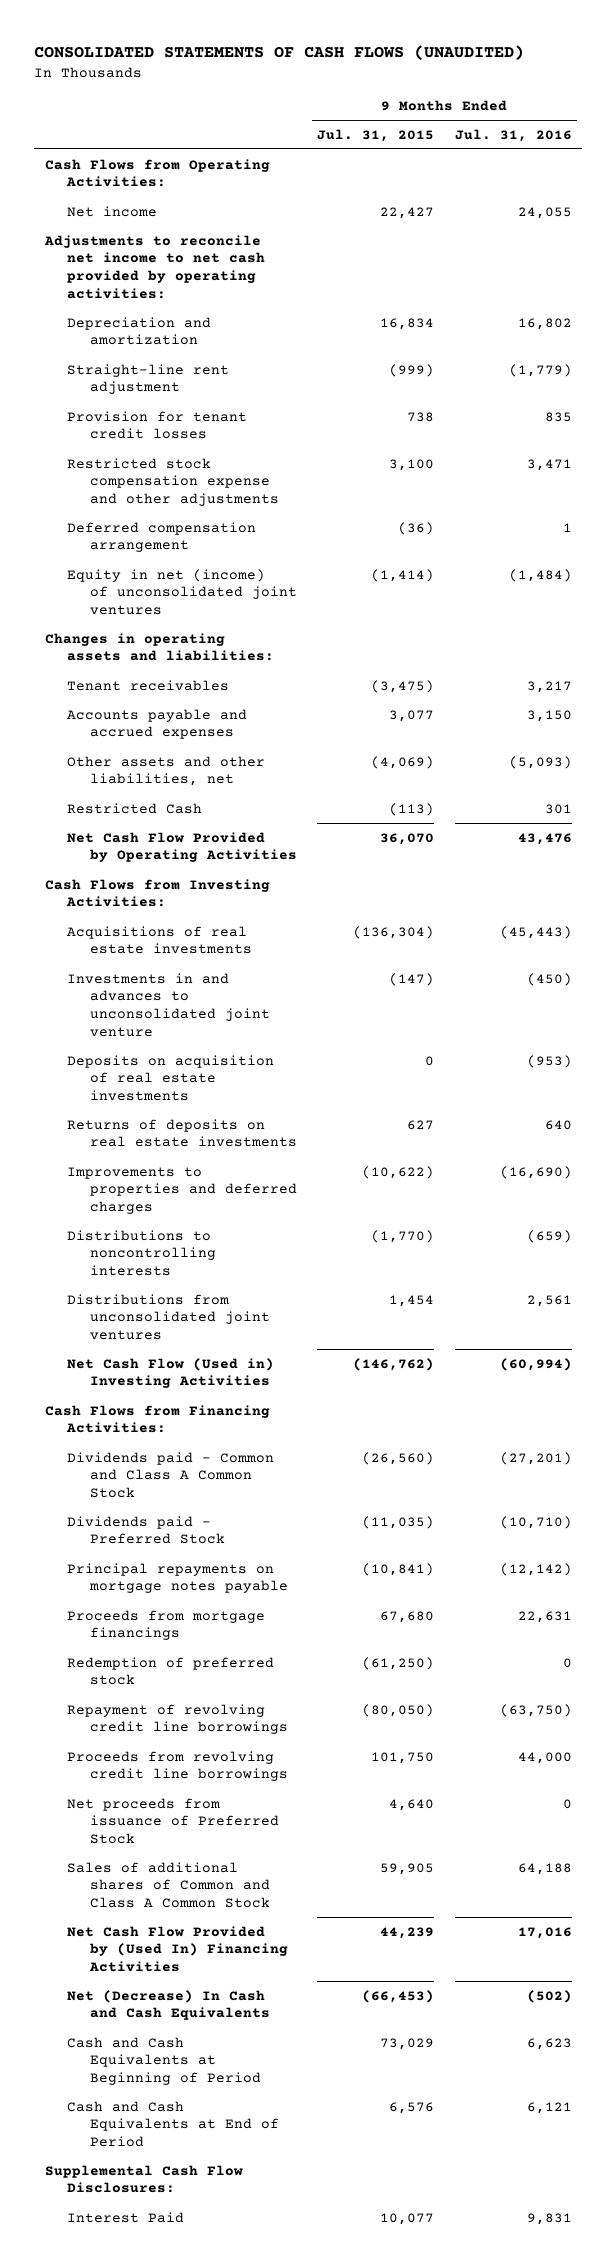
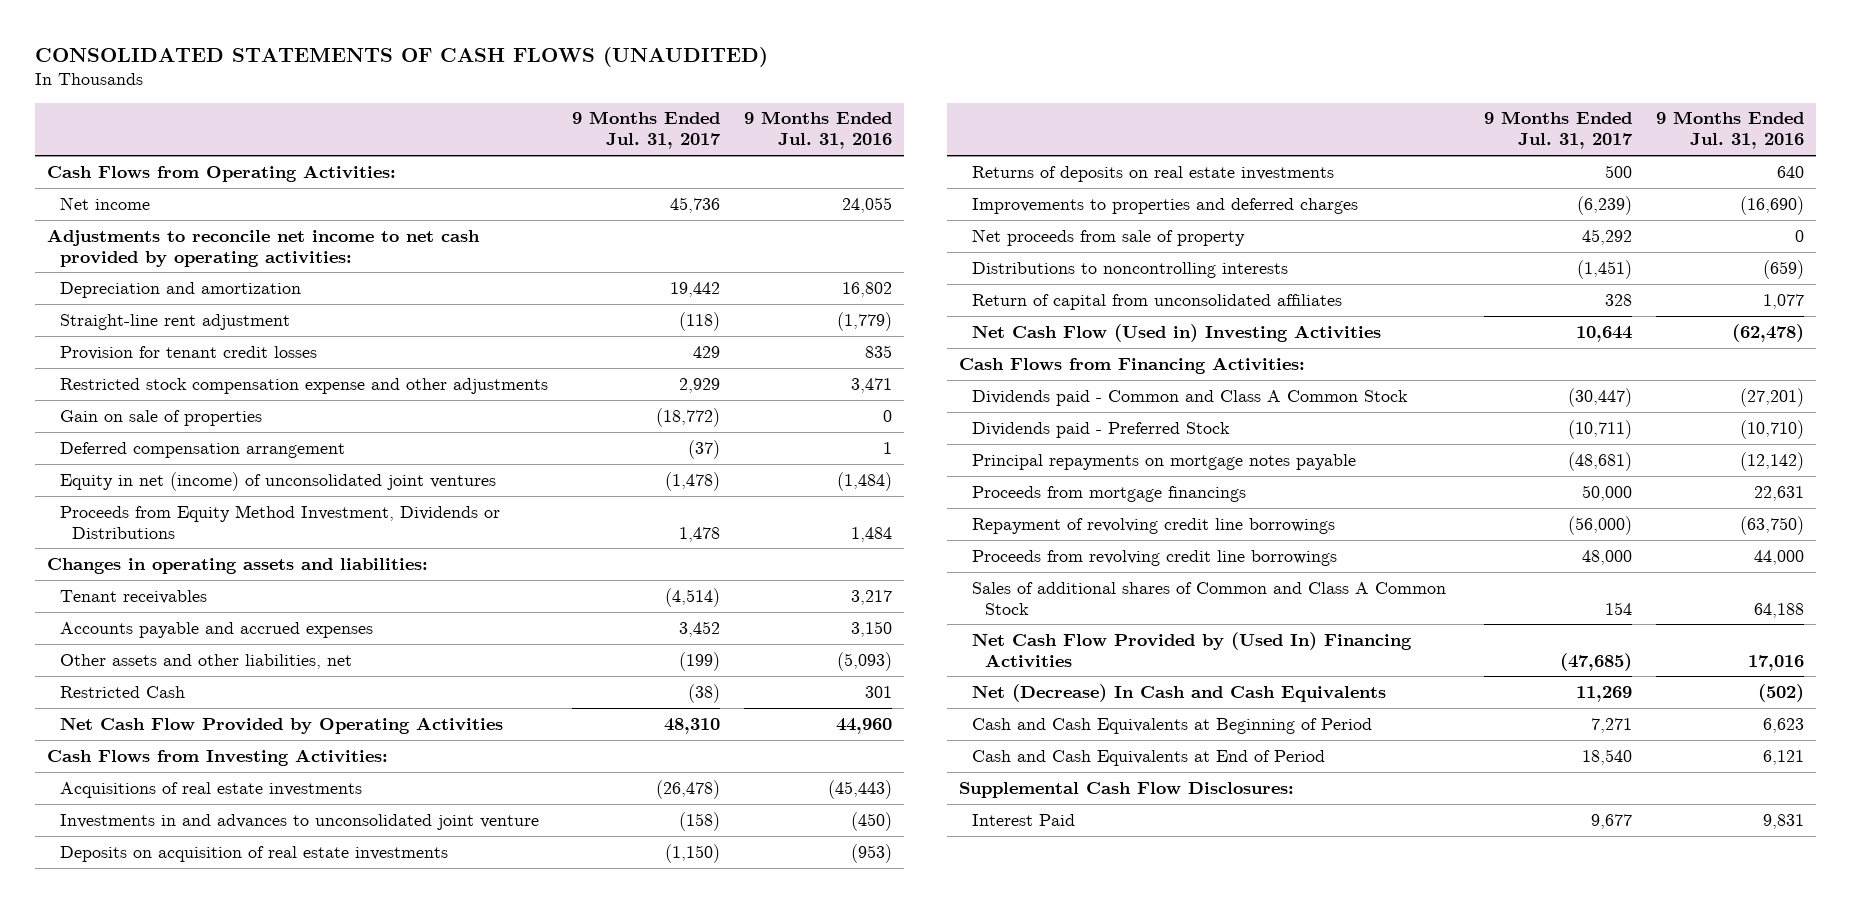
- | 9 Months Ended Jul. 31, 2015 | 9 Months Ended Jul. 31, 2016
+ | 9 Months Ended Jul. 31, 2017 | 9 Months Ended Jul. 31, 2016
+ Gain on sale of properties | (18,772) | 0
+ Proceeds from Equity Method Investment, Dividends or Distributions | 1,478 | 1,484
- Net Cash Flow Provided by Operating Activities | 36,070 | 43,476
+ Net Cash Flow Provided by Operating Activities | 48,310 | 44,960
+ Net proceeds from sale of property | 45,292 | 0
- Distributions from unconsolidated joint ventures | 1,454 | 2,561
- Net Cash Flow (Used in) Investing Activities | (146,762) | (60,994)
+ Return of capital from unconsolidated affiliates | 328 | 1,077
+ Net Cash Flow (Used in) Investing Activities | 10,644 | (62,478)
- Redemption of preferred stock | (61,250) | 0
- Net proceeds from issuance of Preferred Stock | 4,640 | 0

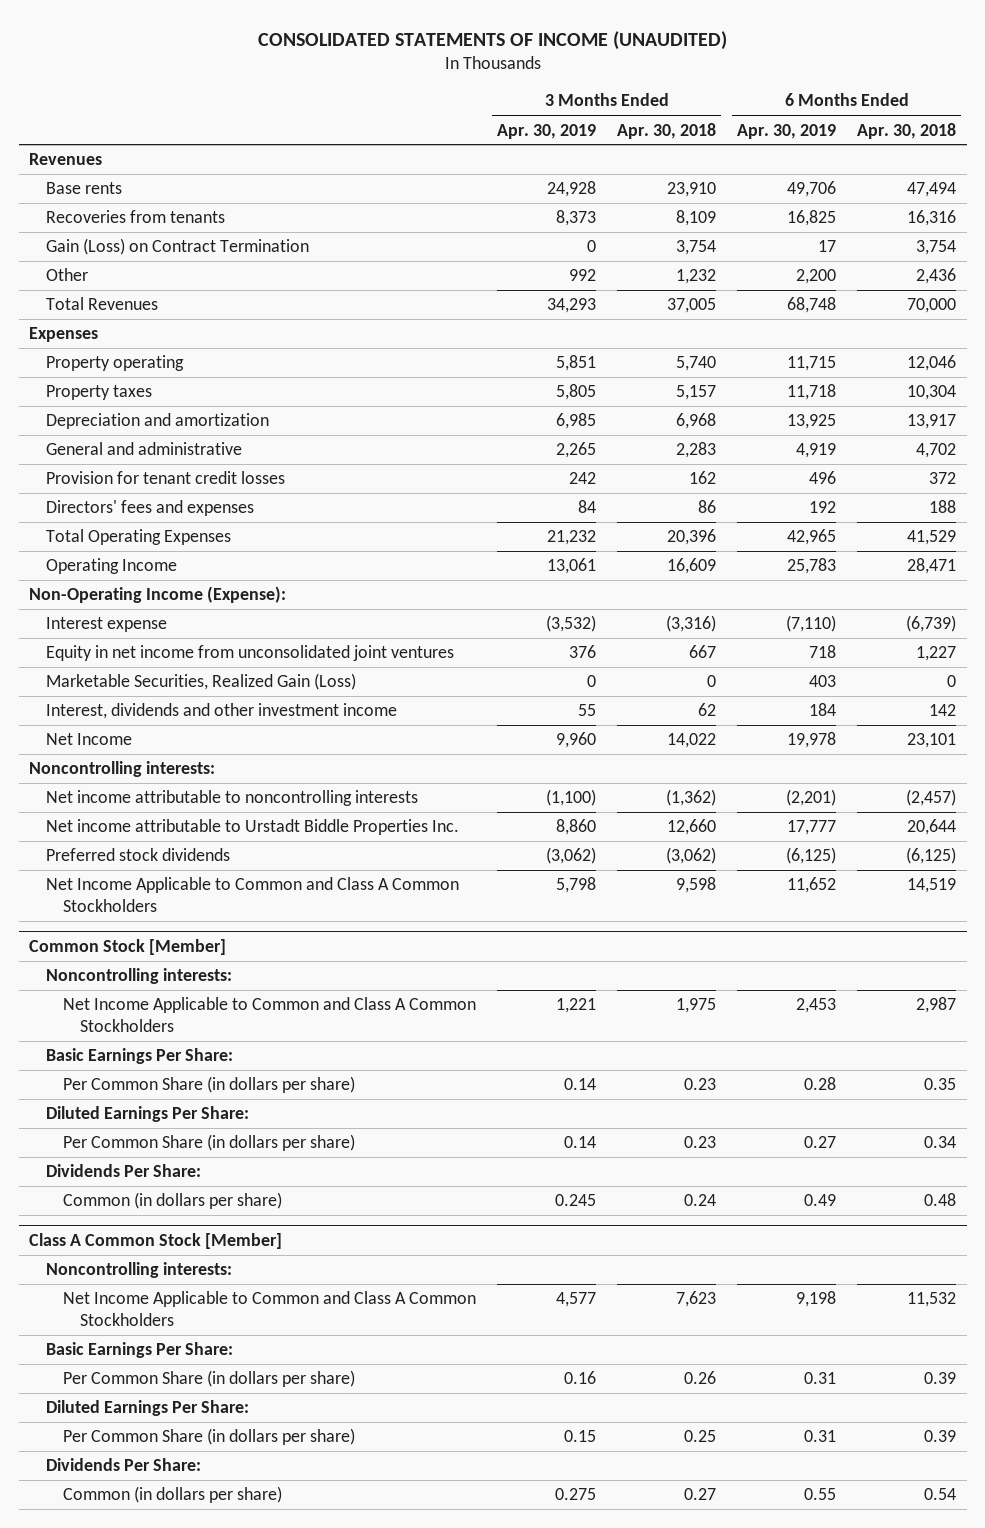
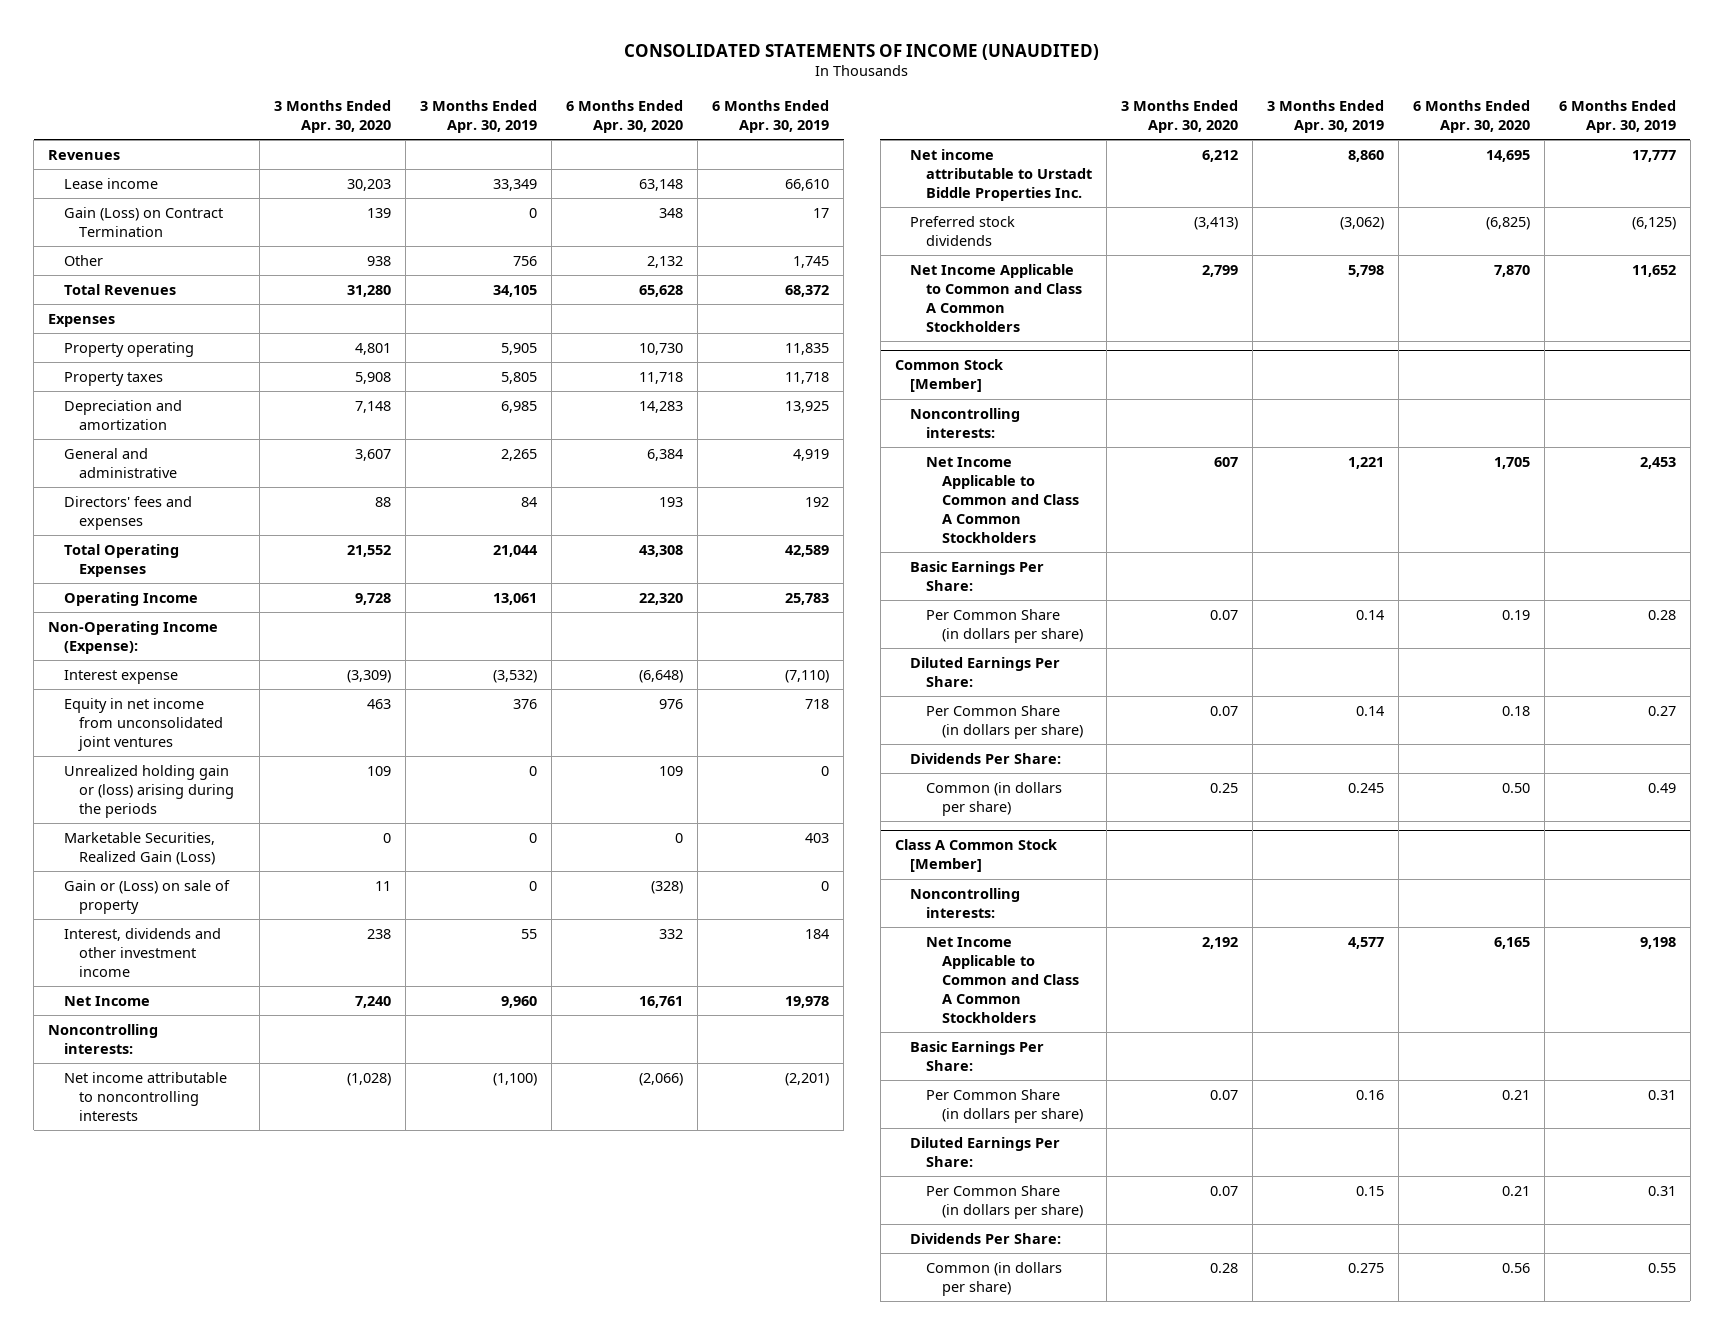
- | 3 Months Ended Apr. 30, 2019 | 3 Months Ended Apr. 30, 2018 | 6 Months Ended Apr. 30, 2019 | 6 Months Ended Apr. 30, 2018
+ | 3 Months Ended Apr. 30, 2020 | 3 Months Ended Apr. 30, 2019 | 6 Months Ended Apr. 30, 2020 | 6 Months Ended Apr. 30, 2019
- Base rents | 24,928 | 23,910 | 49,706 | 47,494
- Recoveries from tenants | 8,373 | 8,109 | 16,825 | 16,316
+ Lease income | 30,203 | 33,349 | 63,148 | 66,610
- Other | 992 | 1,232 | 2,200 | 2,436
- Total Revenues | 34,293 | 37,005 | 68,748 | 70,000
+ Other | 938 | 756 | 2,132 | 1,745
+ Total Revenues | 31,280 | 34,105 | 65,628 | 68,372
- Property operating | 5,851 | 5,740 | 11,715 | 12,046
+ Property operating | 4,801 | 5,905 | 10,730 | 11,835
- Provision for tenant credit losses | 242 | 162 | 496 | 372
- Total Operating Expenses | 21,232 | 20,396 | 42,965 | 41,529
+ Total Operating Expenses | 21,552 | 21,044 | 43,308 | 42,589
+ Unrealized holding gain or (loss) arising during the periods | 109 | 0 | 109 | 0
+ Gain or (Loss) on sale of property | 11 | 0 | (328) | 0

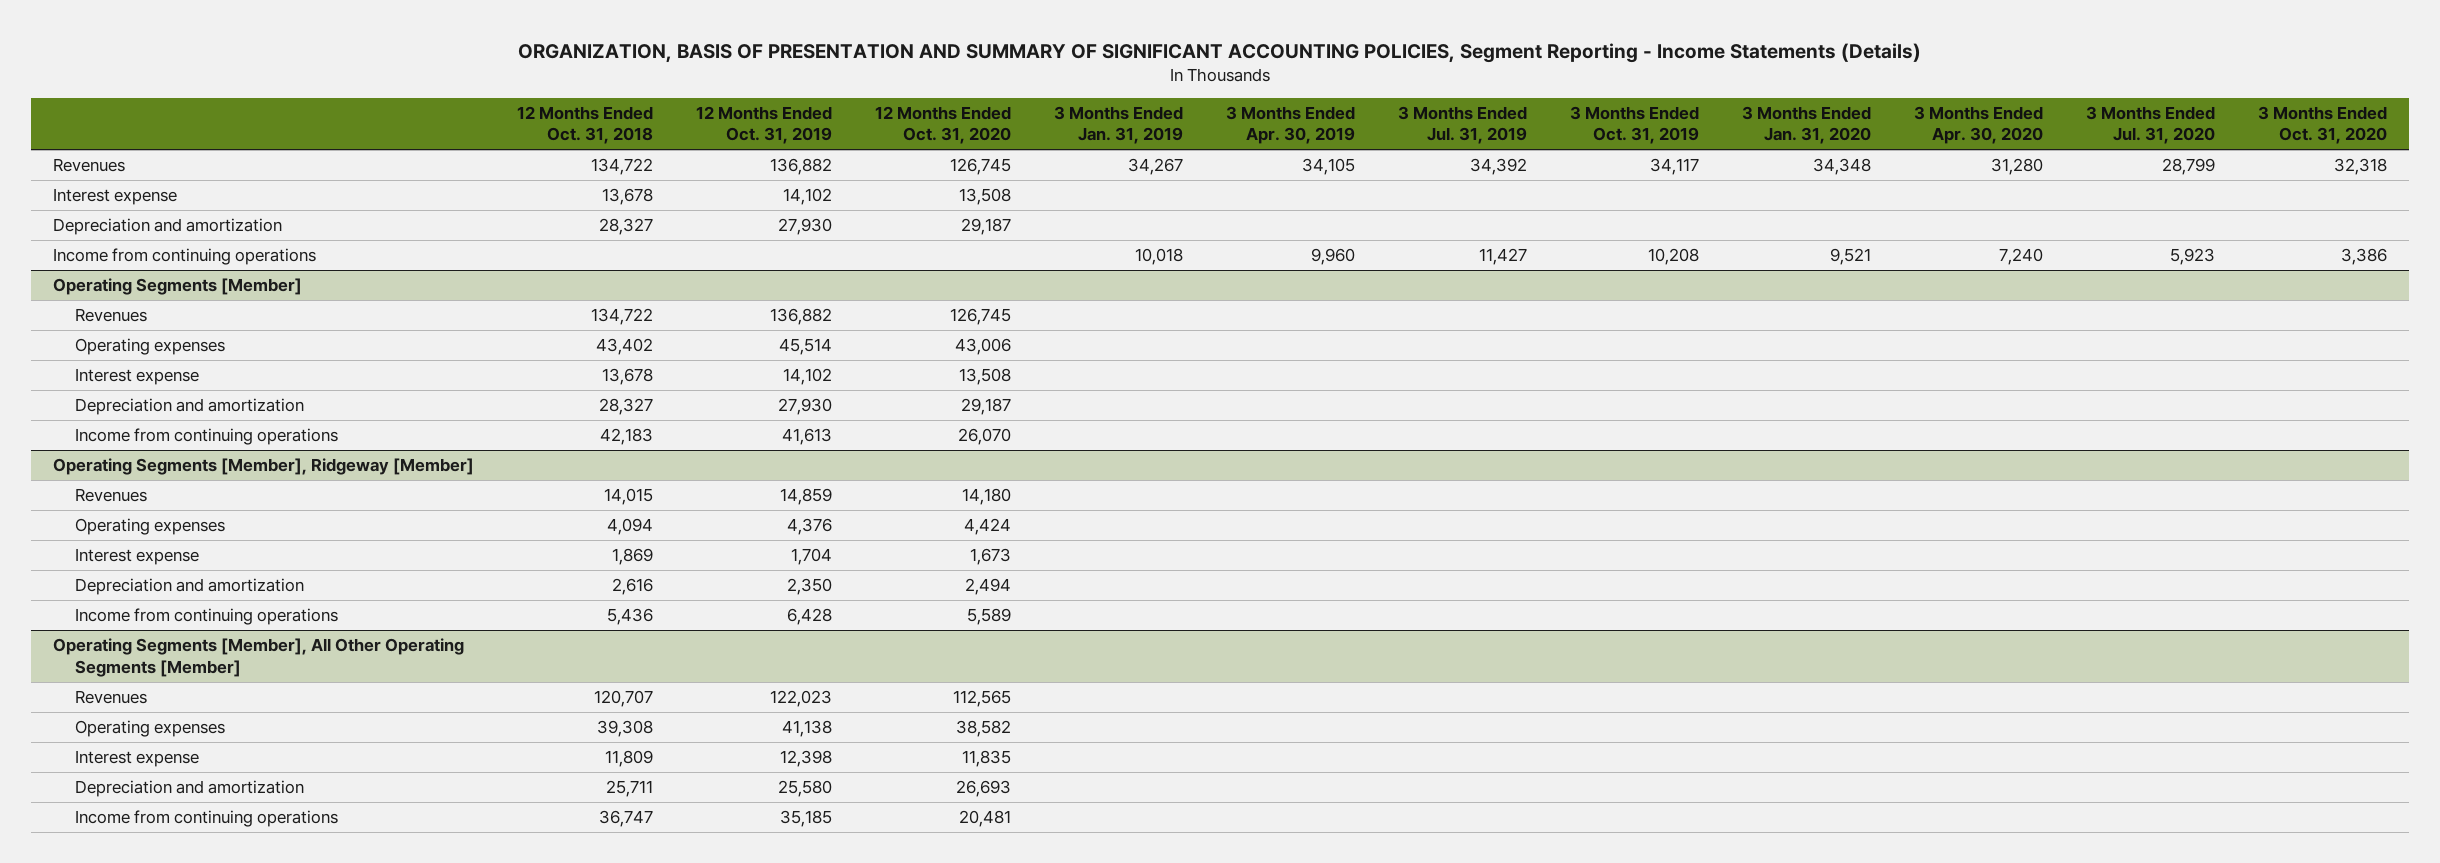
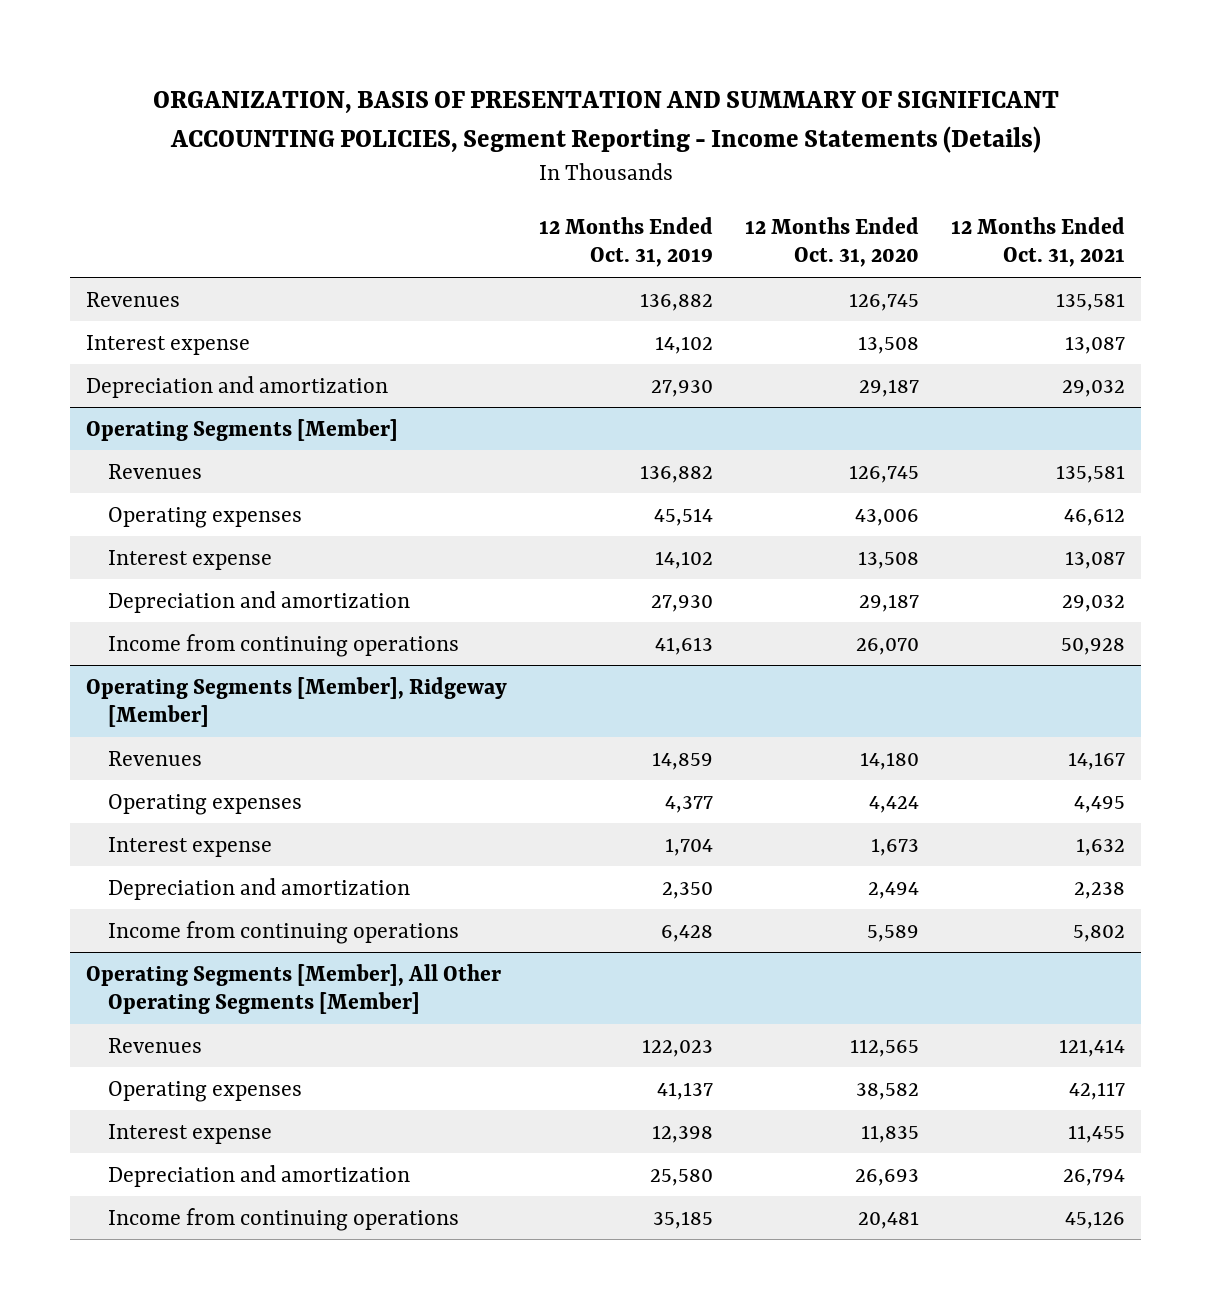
- | 12 Months Ended Oct. 31, 2018 | 12 Months Ended Oct. 31, 2019 | 12 Months Ended Oct. 31, 2020 | 3 Months Ended Jan. 31, 2019 | 3 Months Ended Apr. 30, 2019 | 3 Months Ended Jul. 31, 2019 | 3 Months Ended Oct. 31, 2019 | 3 Months Ended Jan. 31, 2020 | 3 Months Ended Apr. 30, 2020 | 3 Months Ended Jul. 31, 2020 | 3 Months Ended Oct. 31, 2020
+ | 12 Months Ended Oct. 31, 2019 | 12 Months Ended Oct. 31, 2020 | 12 Months Ended Oct. 31, 2021
- Income from continuing operations | | | | 10,018 | 9,960 | 11,427 | 10,208 | 9,521 | 7,240 | 5,923 | 3,386
@ Operating Segments [Member], Ridgeway [Member]
- Operating expenses | 4,094 | 4,376 | 4,424 | | | | | | | |
+ Operating expenses | 4,377 | 4,424 | 4,495
@ Operating Segments [Member], All Other Operating Segments [Member]
- Operating expenses | 39,308 | 41,138 | 38,582 | | | | | | | |
+ Operating expenses | 41,137 | 38,582 | 42,117

